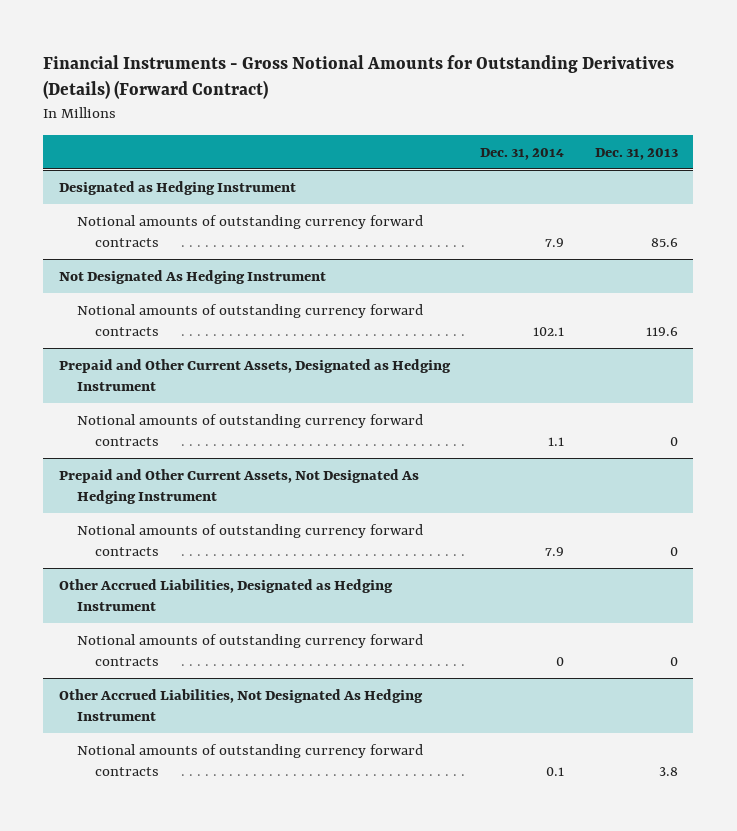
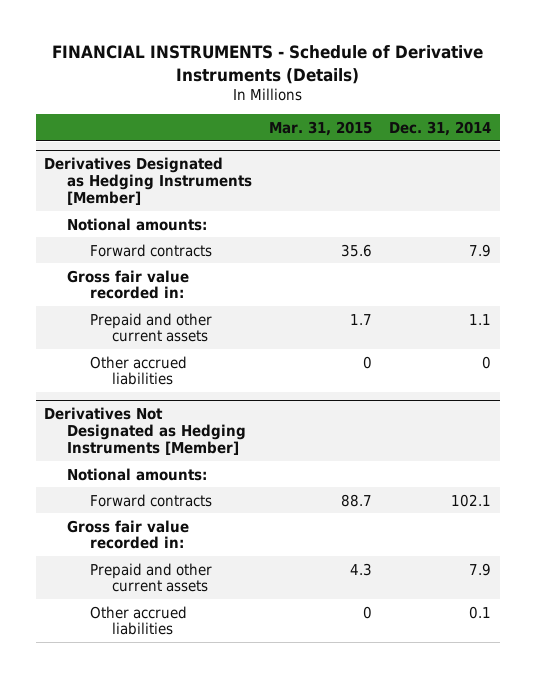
- Financial Instruments - Gross Notional Amounts for Outstanding Derivatives (Details) (Forward Contract)
+ FINANCIAL INSTRUMENTS - Schedule of Derivative Instruments (Details)
- | Dec. 31, 2014 | Dec. 31, 2013
+ | Mar. 31, 2015 | Dec. 31, 2014
- Designated as Hedging Instrument
- Notional amounts of outstanding currency forward contracts | 7.9 | 85.6
- Not Designated As Hedging Instrument
- Notional amounts of outstanding currency forward contracts | 102.1 | 119.6
- Prepaid and Other Current Assets, Designated as Hedging Instrument
- Notional amounts of outstanding currency forward contracts | 1.1 | 0
- Prepaid and Other Current Assets, Not Designated As Hedging Instrument
- Notional amounts of outstanding currency forward contracts | 7.9 | 0
- Other Accrued Liabilities, Designated as Hedging Instrument
- Notional amounts of outstanding currency forward contracts | 0 | 0
- Other Accrued Liabilities, Not Designated As Hedging Instrument
- Notional amounts of outstanding currency forward contracts | 0.1 | 3.8
+ Derivatives Designated as Hedging Instruments [Member]
+ Notional amounts:
+ Forward contracts | 35.6 | 7.9
+ Gross fair value recorded in:
+ Prepaid and other current assets | 1.7 | 1.1
+ Other accrued liabilities | 0 | 0
+ Derivatives Not Designated as Hedging Instruments [Member]
+ Notional amounts:
+ Forward contracts | 88.7 | 102.1
+ Gross fair value recorded in:
+ Prepaid and other current assets | 4.3 | 7.9
+ Other accrued liabilities | 0 | 0.1

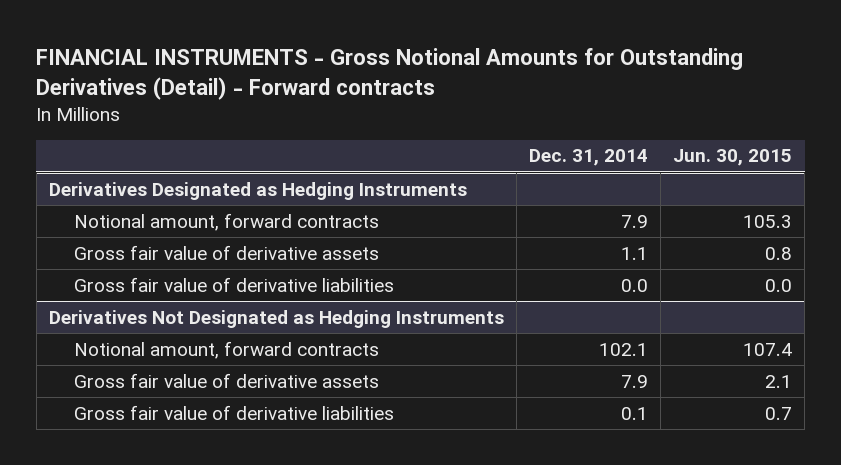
- FINANCIAL INSTRUMENTS - Schedule of Derivative Instruments (Details)
+ FINANCIAL INSTRUMENTS - Gross Notional Amounts for Outstanding Derivatives (Detail) - Forward contracts
- | Mar. 31, 2015 | Dec. 31, 2014
+ | Dec. 31, 2014 | Jun. 30, 2015
- Derivatives Designated as Hedging Instruments [Member]
- Notional amounts:
- Forward contracts | 35.6 | 7.9
- Gross fair value recorded in:
- Prepaid and other current assets | 1.7 | 1.1
- Other accrued liabilities | 0 | 0
- Derivatives Not Designated as Hedging Instruments [Member]
- Notional amounts:
- Forward contracts | 88.7 | 102.1
- Gross fair value recorded in:
- Prepaid and other current assets | 4.3 | 7.9
- Other accrued liabilities | 0 | 0.1
+ Derivatives Designated as Hedging Instruments
+ Notional amount, forward contracts | 7.9 | 105.3
+ Gross fair value of derivative assets | 1.1 | 0.8
+ Gross fair value of derivative liabilities | 0.0 | 0.0
+ Derivatives Not Designated as Hedging Instruments
+ Notional amount, forward contracts | 102.1 | 107.4
+ Gross fair value of derivative assets | 7.9 | 2.1
+ Gross fair value of derivative liabilities | 0.1 | 0.7

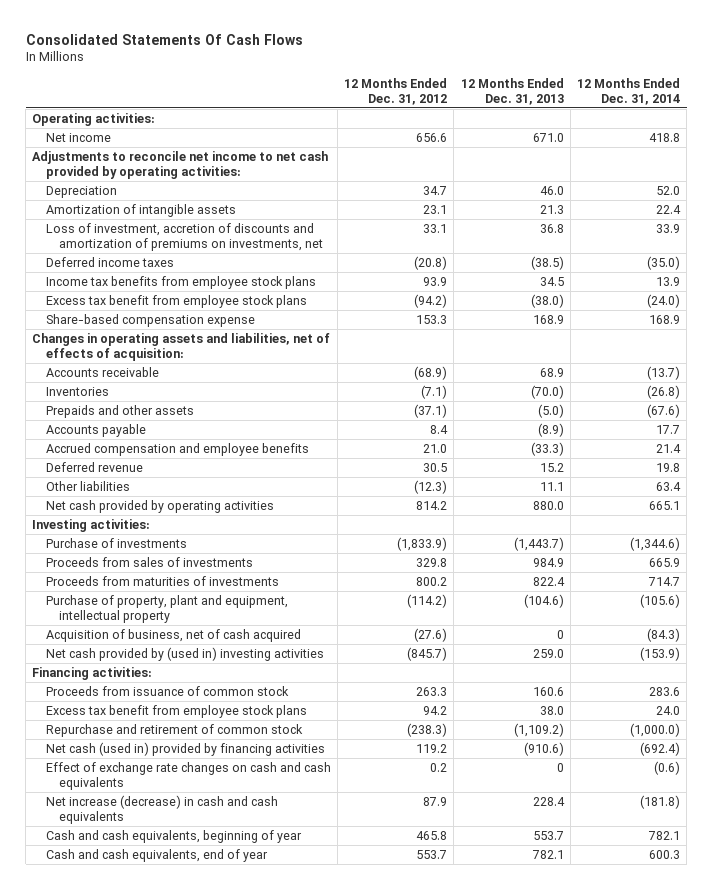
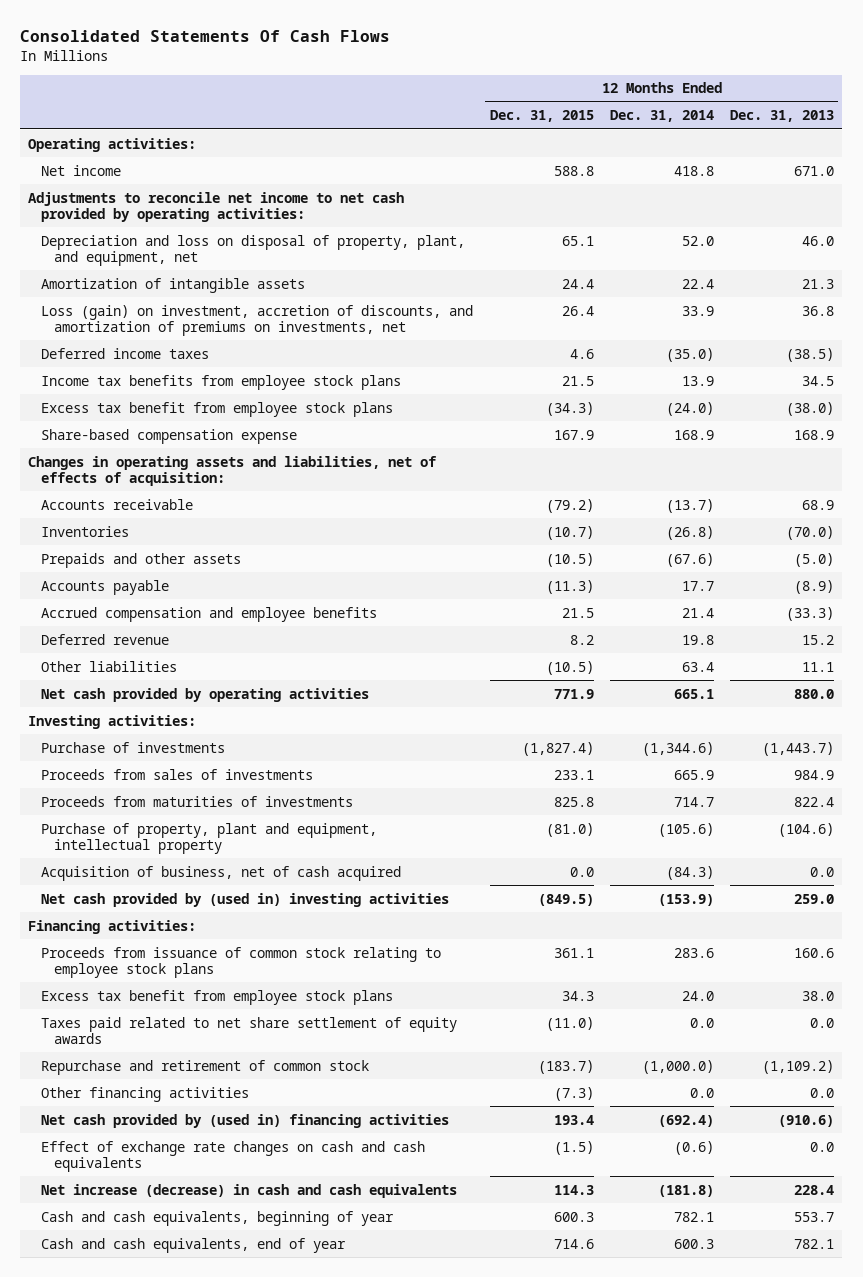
- | 12 Months Ended Dec. 31, 2012 | 12 Months Ended Dec. 31, 2013 | 12 Months Ended Dec. 31, 2014
+ | 12 Months Ended Dec. 31, 2015 | 12 Months Ended Dec. 31, 2014 | 12 Months Ended Dec. 31, 2013
- Depreciation | 34.7 | 46.0 | 52.0
+ Depreciation and loss on disposal of property, plant, and equipment, net | 65.1 | 52.0 | 46.0
- Loss of investment, accretion of discounts and amortization of premiums on investments, net | 33.1 | 36.8 | 33.9
+ Loss (gain) on investment, accretion of discounts, and amortization of premiums on investments, net | 26.4 | 33.9 | 36.8
- Acquisition of business, net of cash acquired | (27.6) | 0 | (84.3)
+ Acquisition of business, net of cash acquired | 0.0 | (84.3) | 0.0
- Proceeds from issuance of common stock | 263.3 | 160.6 | 283.6
+ Proceeds from issuance of common stock relating to employee stock plans | 361.1 | 283.6 | 160.6
+ Taxes paid related to net share settlement of equity awards | (11.0) | 0.0 | 0.0
- Net cash (used in) provided by financing activities | 119.2 | (910.6) | (692.4)
- Effect of exchange rate changes on cash and cash equivalents | 0.2 | 0 | (0.6)
+ Other financing activities | (7.3) | 0.0 | 0.0
+ Net cash provided by (used in) financing activities | 193.4 | (692.4) | (910.6)
+ Effect of exchange rate changes on cash and cash equivalents | (1.5) | (0.6) | 0.0

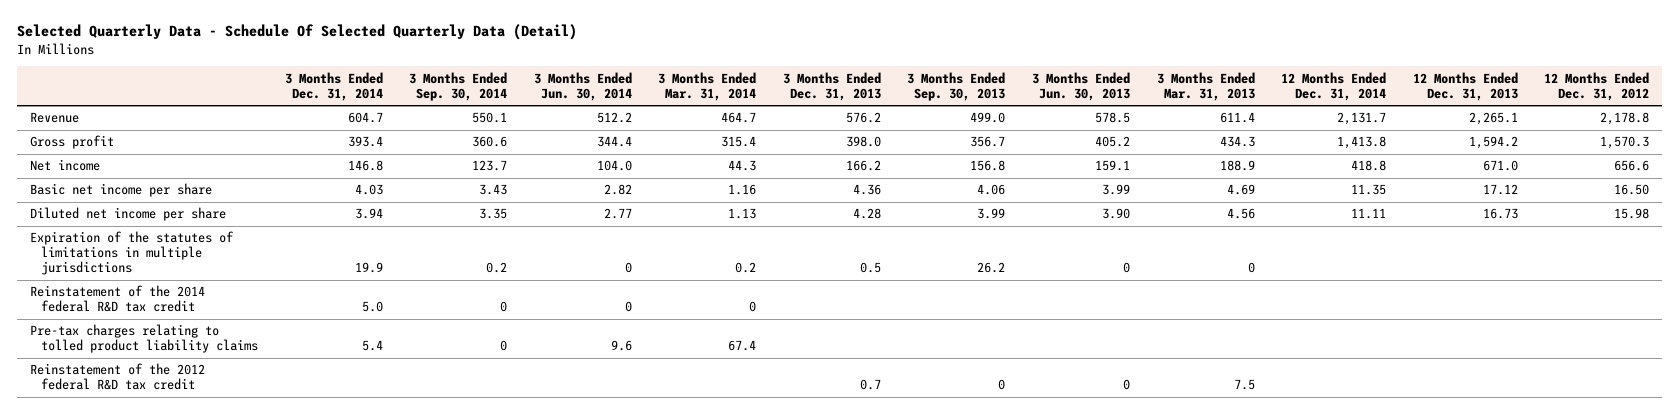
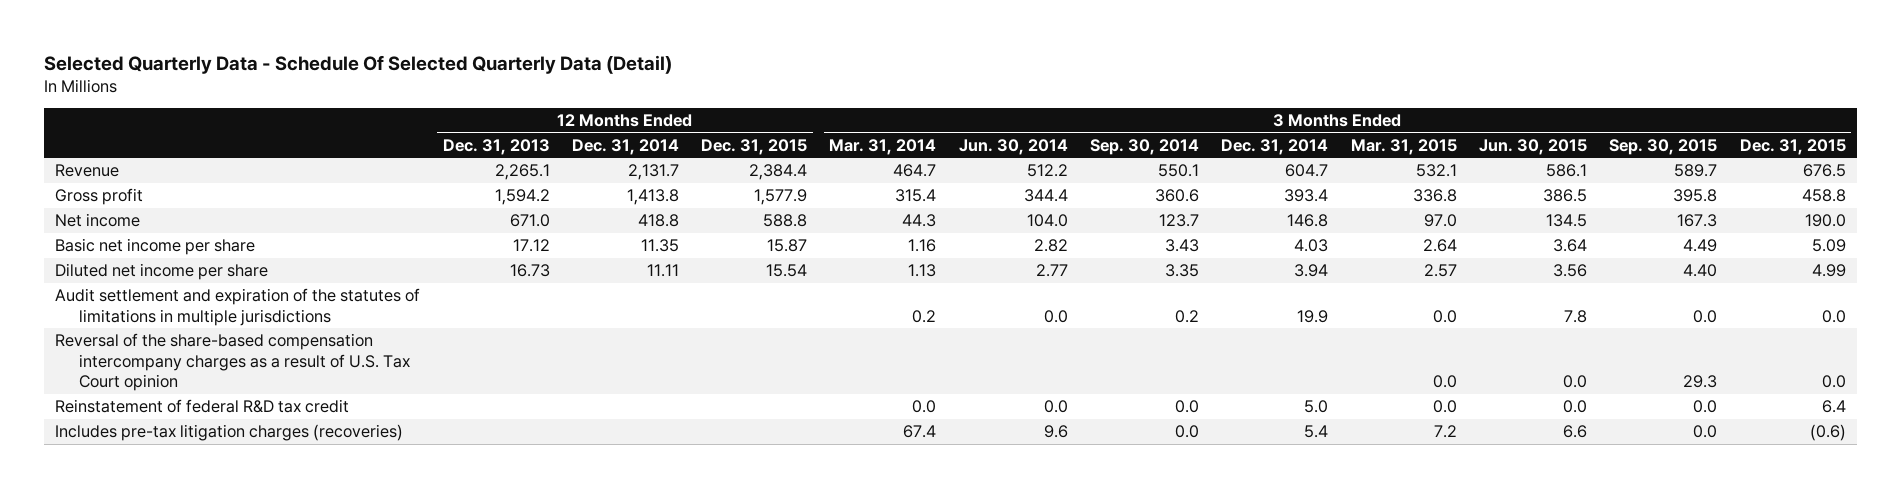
- | 3 Months Ended Dec. 31, 2014 | 3 Months Ended Sep. 30, 2014 | 3 Months Ended Jun. 30, 2014 | 3 Months Ended Mar. 31, 2014 | 3 Months Ended Dec. 31, 2013 | 3 Months Ended Sep. 30, 2013 | 3 Months Ended Jun. 30, 2013 | 3 Months Ended Mar. 31, 2013 | 12 Months Ended Dec. 31, 2014 | 12 Months Ended Dec. 31, 2013 | 12 Months Ended Dec. 31, 2012
+ | 12 Months Ended Dec. 31, 2013 | 12 Months Ended Dec. 31, 2014 | 12 Months Ended Dec. 31, 2015 | 3 Months Ended Mar. 31, 2014 | 3 Months Ended Jun. 30, 2014 | 3 Months Ended Sep. 30, 2014 | 3 Months Ended Dec. 31, 2014 | 3 Months Ended Mar. 31, 2015 | 3 Months Ended Jun. 30, 2015 | 3 Months Ended Sep. 30, 2015 | 3 Months Ended Dec. 31, 2015
- Expiration of the statutes of limitations in multiple jurisdictions | 19.9 | 0.2 | 0 | 0.2 | 0.5 | 26.2 | 0 | 0 | | |
- Reinstatement of the 2014 federal R&D tax credit | 5.0 | 0 | 0 | 0 | | | | | | |
- Pre-tax charges relating to tolled product liability claims | 5.4 | 0 | 9.6 | 67.4 | | | | | | |
- Reinstatement of the 2012 federal R&D tax credit | | | | | 0.7 | 0 | 0 | 7.5 | | |
+ Audit settlement and expiration of the statutes of limitations in multiple jurisdictions | | | | 0.2 | 0.0 | 0.2 | 19.9 | 0.0 | 7.8 | 0.0 | 0.0
+ Reversal of the share-based compensation intercompany charges as a result of U.S. Tax Court opinion | | | | | | | | 0.0 | 0.0 | 29.3 | 0.0
+ Reinstatement of federal R&D tax credit | | | | 0.0 | 0.0 | 0.0 | 5.0 | 0.0 | 0.0 | 0.0 | 6.4
+ Includes pre-tax litigation charges (recoveries) | | | | 67.4 | 9.6 | 0.0 | 5.4 | 7.2 | 6.6 | 0.0 | (0.6)

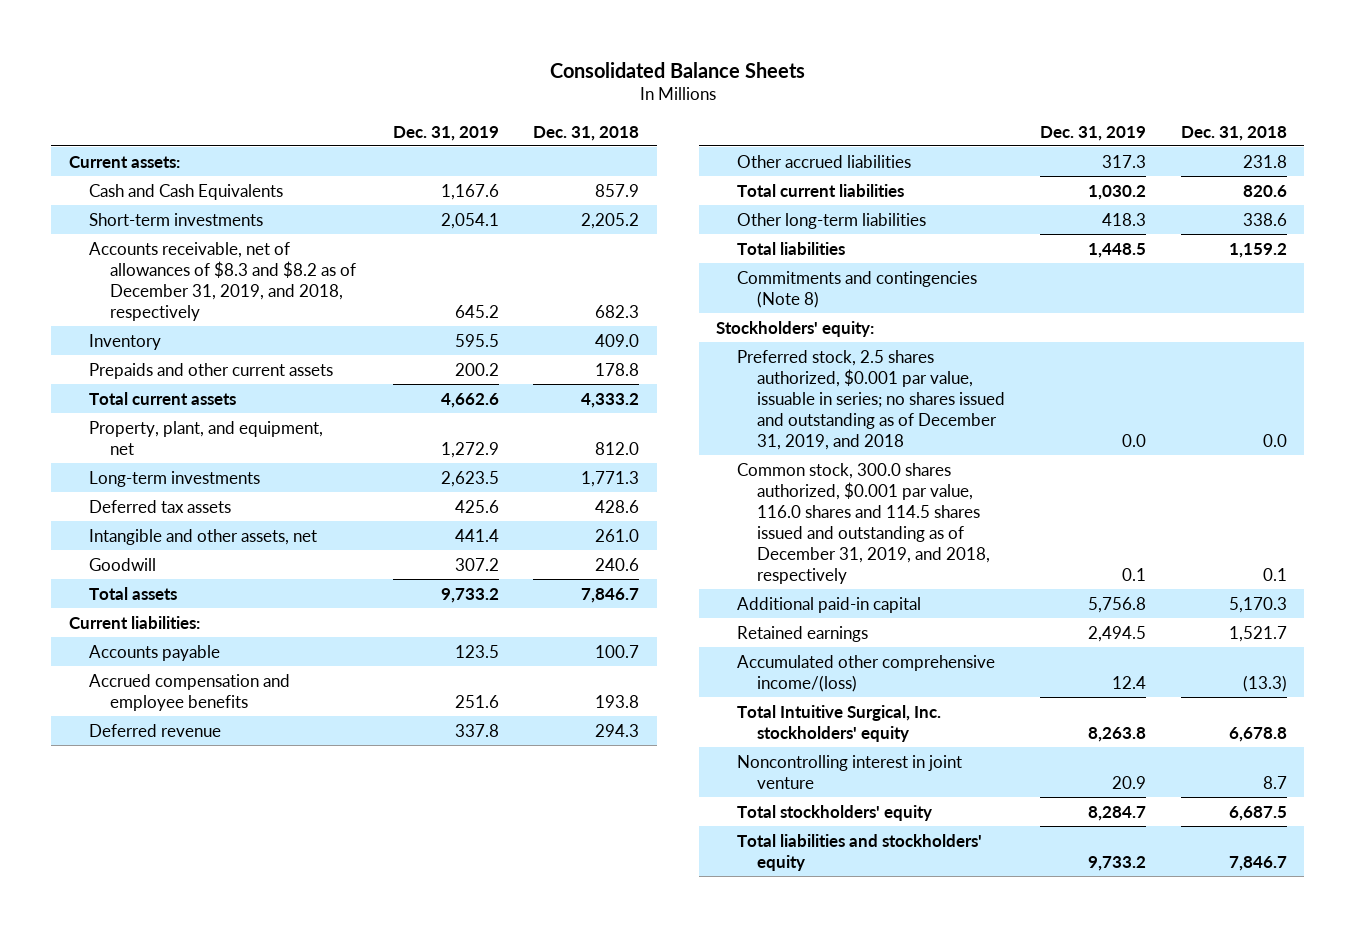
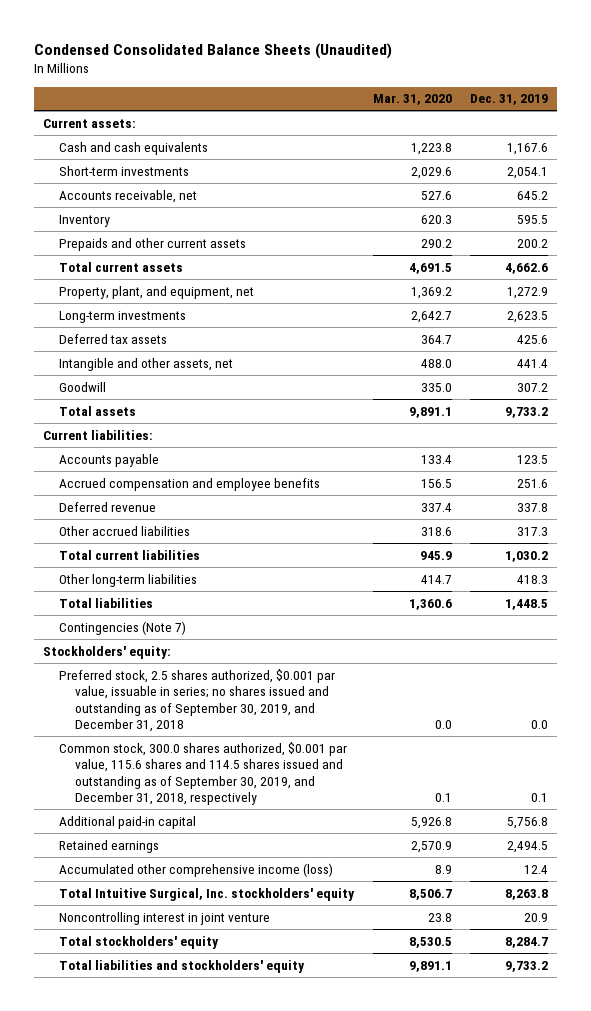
- Consolidated Balance Sheets
+ Condensed Consolidated Balance Sheets (Unaudited)
- | Dec. 31, 2019 | Dec. 31, 2018
+ | Mar. 31, 2020 | Dec. 31, 2019
- Cash and Cash Equivalents | 1,167.6 | 857.9
+ Cash and cash equivalents | 1,223.8 | 1,167.6
- Accounts receivable, net of allowances of $8.3 and $8.2 as of December 31, 2019, and 2018, respectively | 645.2 | 682.3
+ Accounts receivable, net | 527.6 | 645.2
- Commitments and contingencies (Note 8)
+ Contingencies (Note 7)
- Preferred stock, 2.5 shares authorized, $0.001 par value, issuable in series; no shares issued and outstanding as of December 31, 2019, and 2018 | 0.0 | 0.0
- Common stock, 300.0 shares authorized, $0.001 par value, 116.0 shares and 114.5 shares issued and outstanding as of December 31, 2019, and 2018, respectively | 0.1 | 0.1
+ Preferred stock, 2.5 shares authorized, $0.001 par value, issuable in series; no shares issued and outstanding as of September 30, 2019, and December 31, 2018 | 0.0 | 0.0
+ Common stock, 300.0 shares authorized, $0.001 par value, 115.6 shares and 114.5 shares issued and outstanding as of September 30, 2019, and December 31, 2018, respectively | 0.1 | 0.1
- Accumulated other comprehensive income/(loss) | 12.4 | (13.3)
+ Accumulated other comprehensive income (loss) | 8.9 | 12.4

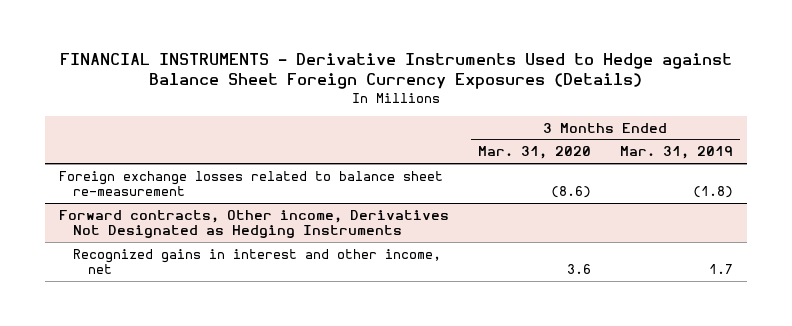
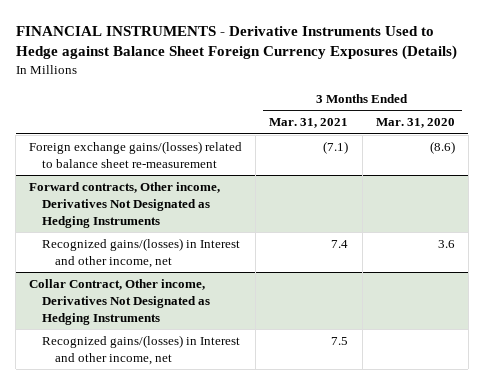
- | 3 Months Ended Mar. 31, 2020 | 3 Months Ended Mar. 31, 2019
+ | 3 Months Ended Mar. 31, 2021 | 3 Months Ended Mar. 31, 2020
- Foreign exchange losses related to balance sheet re-measurement | (8.6) | (1.8)
+ Foreign exchange gains/(losses) related to balance sheet re-measurement | (7.1) | (8.6)
@ Forward contracts, Other income, Derivatives Not Designated as Hedging Instruments
- Recognized gains in interest and other income, net | 3.6 | 1.7
+ Recognized gains/(losses) in Interest and other income, net | 7.4 | 3.6
+ Collar Contract, Other income, Derivatives Not Designated as Hedging Instruments
+ Recognized gains/(losses) in Interest and other income, net | 7.5 |

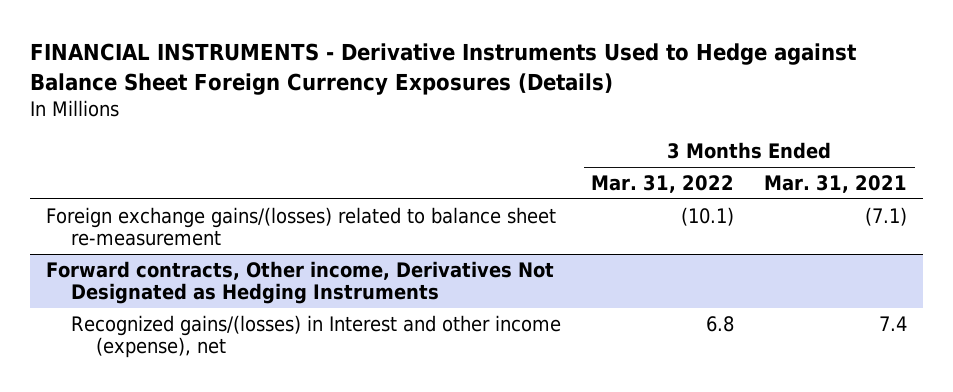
- | 3 Months Ended Mar. 31, 2021 | 3 Months Ended Mar. 31, 2020
+ | 3 Months Ended Mar. 31, 2022 | 3 Months Ended Mar. 31, 2021
@ Forward contracts, Other income, Derivatives Not Designated as Hedging Instruments
- Recognized gains/(losses) in Interest and other income, net | 7.4 | 3.6
- Collar Contract, Other income, Derivatives Not Designated as Hedging Instruments
- Recognized gains/(losses) in Interest and other income, net | 7.5 |
@ Forward contracts, Other income, Derivatives Not Designated as Hedging Instruments
+ Recognized gains/(losses) in Interest and other income (expense), net | 6.8 | 7.4

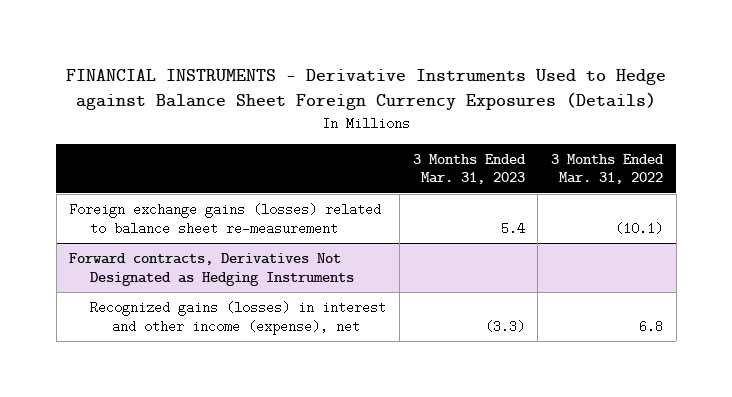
- | 3 Months Ended Mar. 31, 2022 | 3 Months Ended Mar. 31, 2021
+ | 3 Months Ended Mar. 31, 2023 | 3 Months Ended Mar. 31, 2022
- Foreign exchange gains/(losses) related to balance sheet re-measurement | (10.1) | (7.1)
- Forward contracts, Other income, Derivatives Not Designated as Hedging Instruments
- Recognized gains/(losses) in Interest and other income (expense), net | 6.8 | 7.4
+ Foreign exchange gains (losses) related to balance sheet re-measurement | 5.4 | (10.1)
+ Forward contracts, Derivatives Not Designated as Hedging Instruments
+ Recognized gains (losses) in interest and other income (expense), net | (3.3) | 6.8

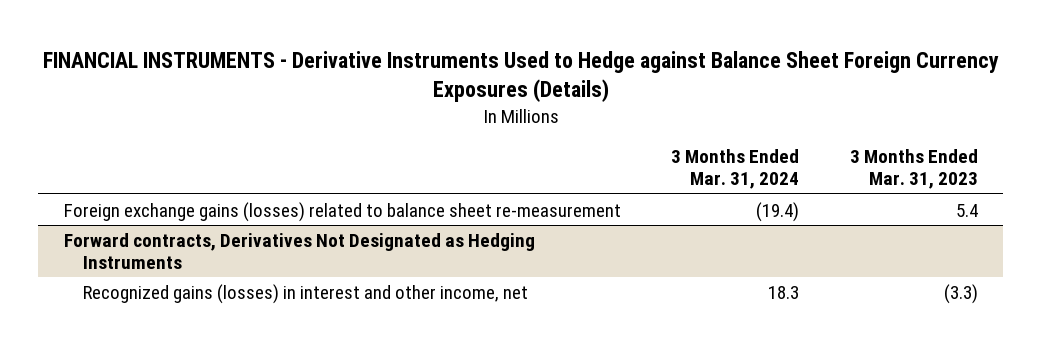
- | 3 Months Ended Mar. 31, 2023 | 3 Months Ended Mar. 31, 2022
+ | 3 Months Ended Mar. 31, 2024 | 3 Months Ended Mar. 31, 2023
@ Forward contracts, Derivatives Not Designated as Hedging Instruments
- Recognized gains (losses) in interest and other income (expense), net | (3.3) | 6.8
+ Recognized gains (losses) in interest and other income, net | 18.3 | (3.3)

